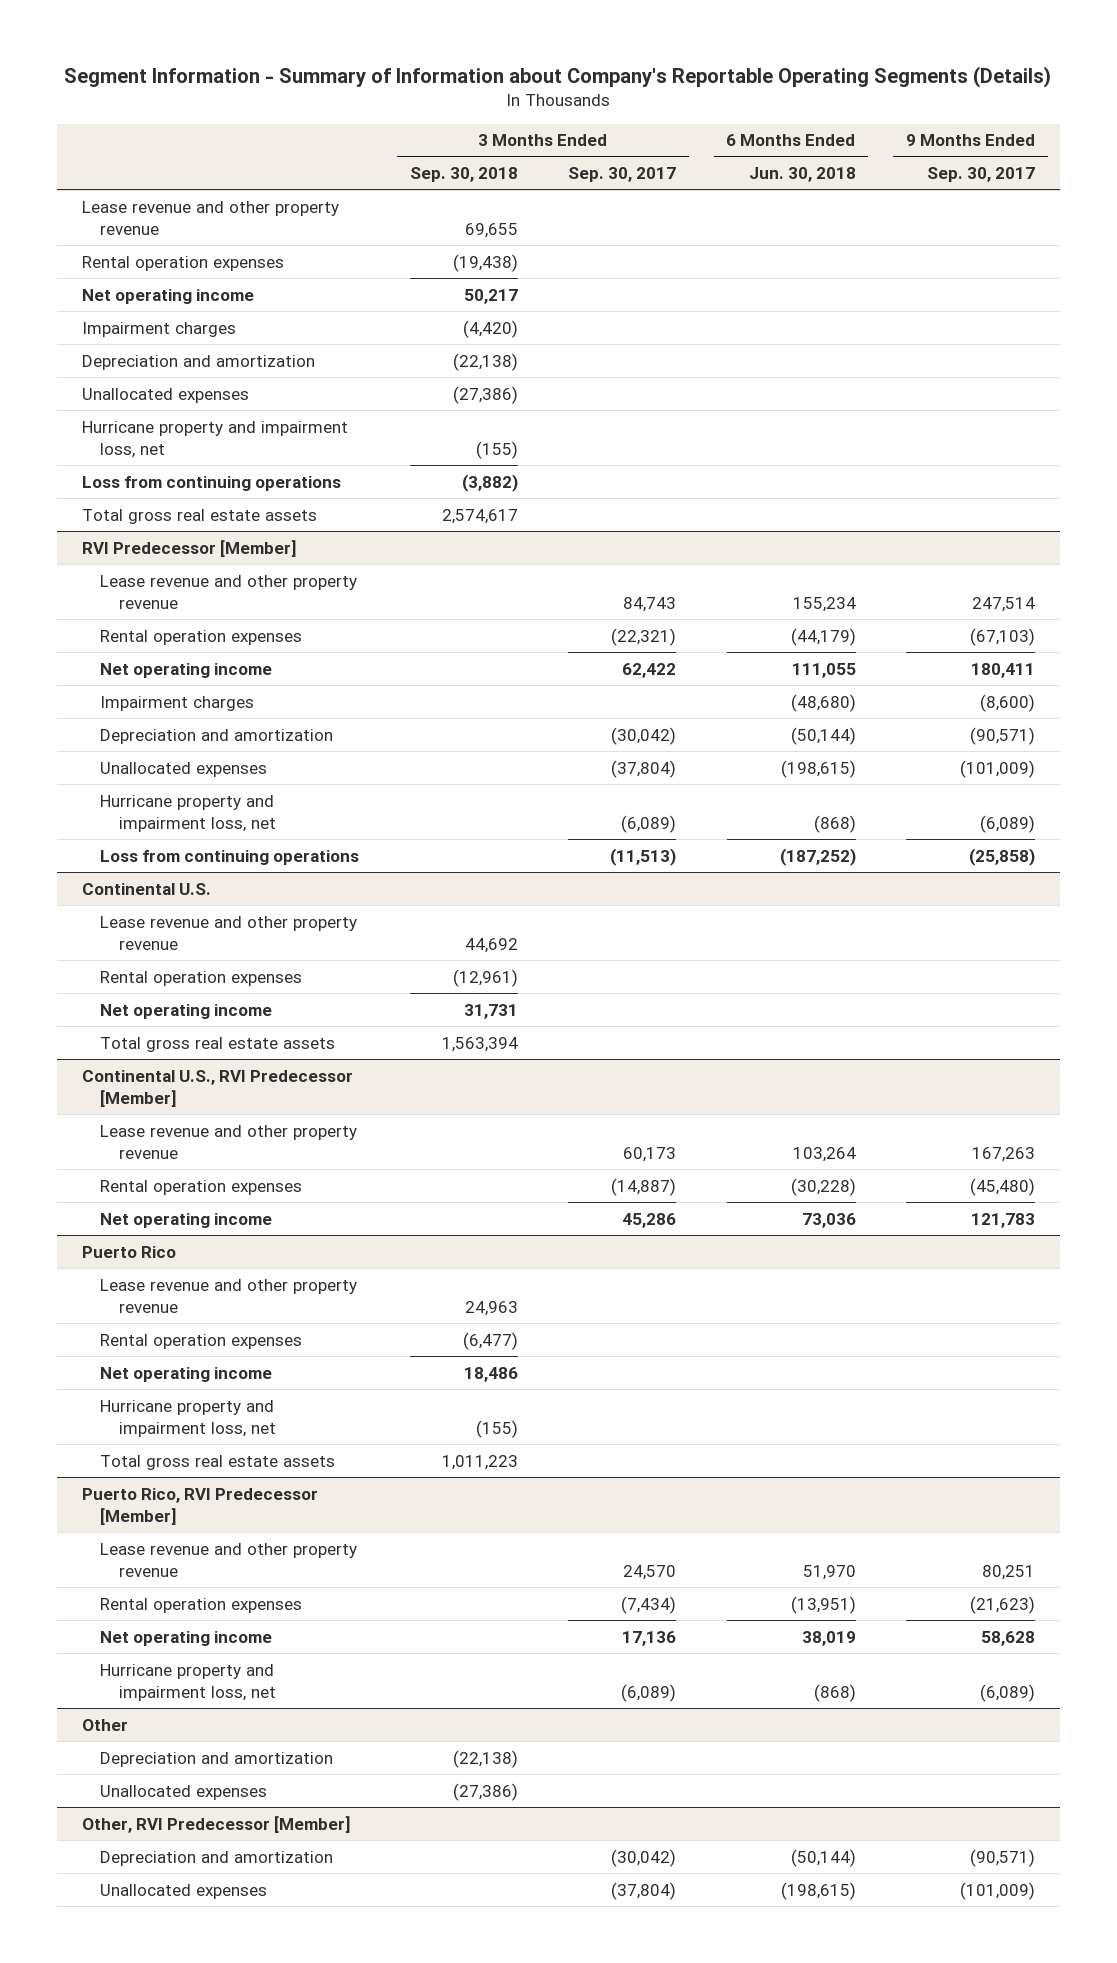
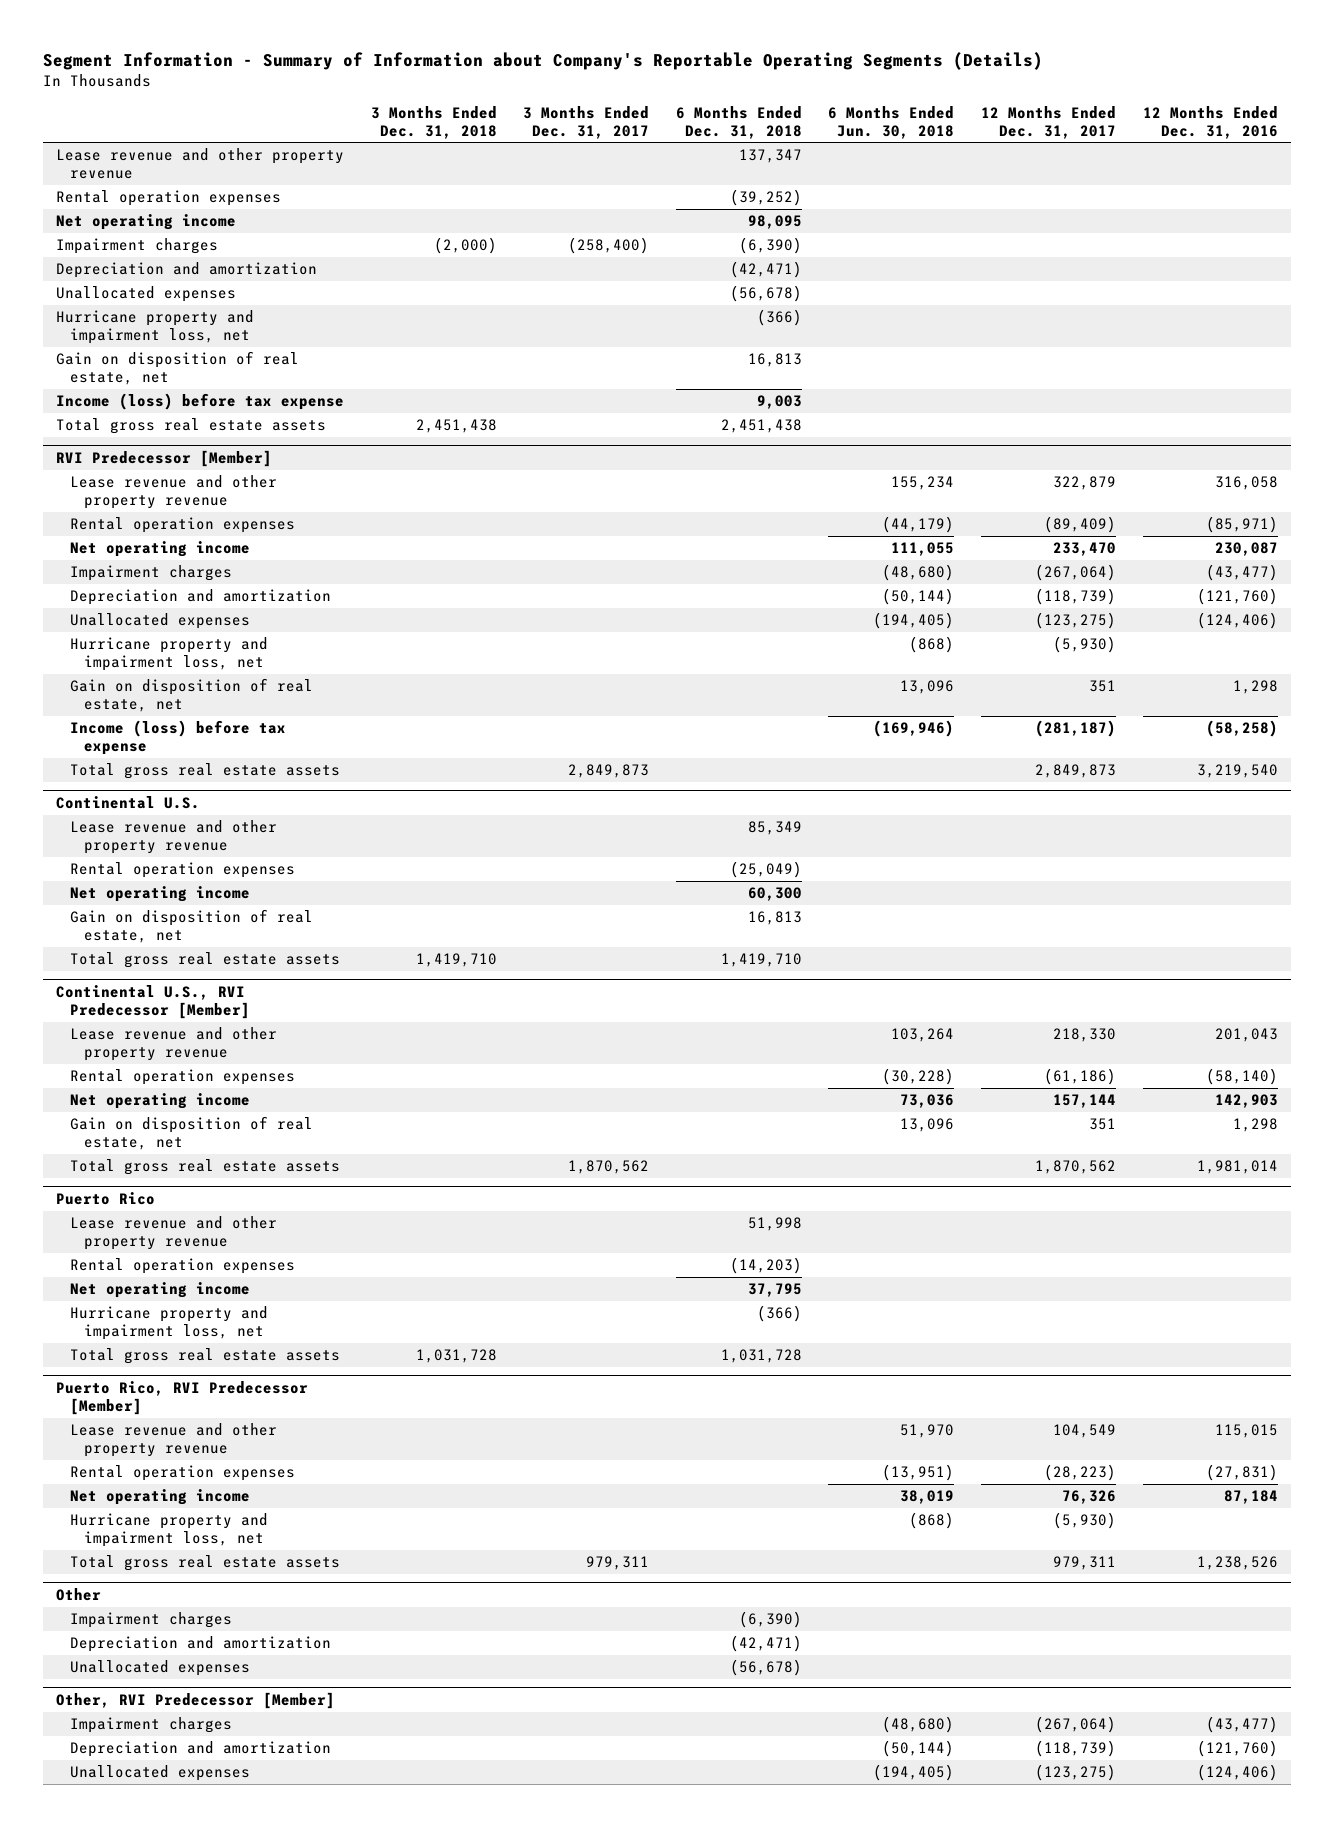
- | 3 Months Ended Sep. 30, 2018 | 3 Months Ended Sep. 30, 2017 | 6 Months Ended Jun. 30, 2018 | 9 Months Ended Sep. 30, 2017
+ | 3 Months Ended Dec. 31, 2018 | 3 Months Ended Dec. 31, 2017 | 6 Months Ended Dec. 31, 2018 | 6 Months Ended Jun. 30, 2018 | 12 Months Ended Dec. 31, 2017 | 12 Months Ended Dec. 31, 2016
- Loss from continuing operations | (3,882) | | |
+ Gain on disposition of real estate, net | | | 16,813 | | |
+ Income (loss) before tax expense | | | 9,003 | | |
@ RVI Predecessor [Member]
- Unallocated expenses | | (37,804) | (198,615) | (101,009)
+ Unallocated expenses | | | | (194,405) | (123,275) | (124,406)
- Loss from continuing operations | | (11,513) | (187,252) | (25,858)
+ Gain on disposition of real estate, net | | | | 13,096 | 351 | 1,298
+ Income (loss) before tax expense | | | | (169,946) | (281,187) | (58,258)
+ Total gross real estate assets | | 2,849,873 | | | 2,849,873 | 3,219,540
@ Continental U.S.
+ Gain on disposition of real estate, net | | | 16,813 | | |
@ Continental U.S., RVI Predecessor [Member]
+ Gain on disposition of real estate, net | | | | 13,096 | 351 | 1,298
+ Total gross real estate assets | | 1,870,562 | | | 1,870,562 | 1,981,014
@ Puerto Rico, RVI Predecessor [Member]
+ Total gross real estate assets | | 979,311 | | | 979,311 | 1,238,526
@ Other
+ Impairment charges | | | (6,390) | | |
@ Other, RVI Predecessor [Member]
+ Impairment charges | | | | (48,680) | (267,064) | (43,477)
- Unallocated expenses | | (37,804) | (198,615) | (101,009)
+ Unallocated expenses | | | | (194,405) | (123,275) | (124,406)

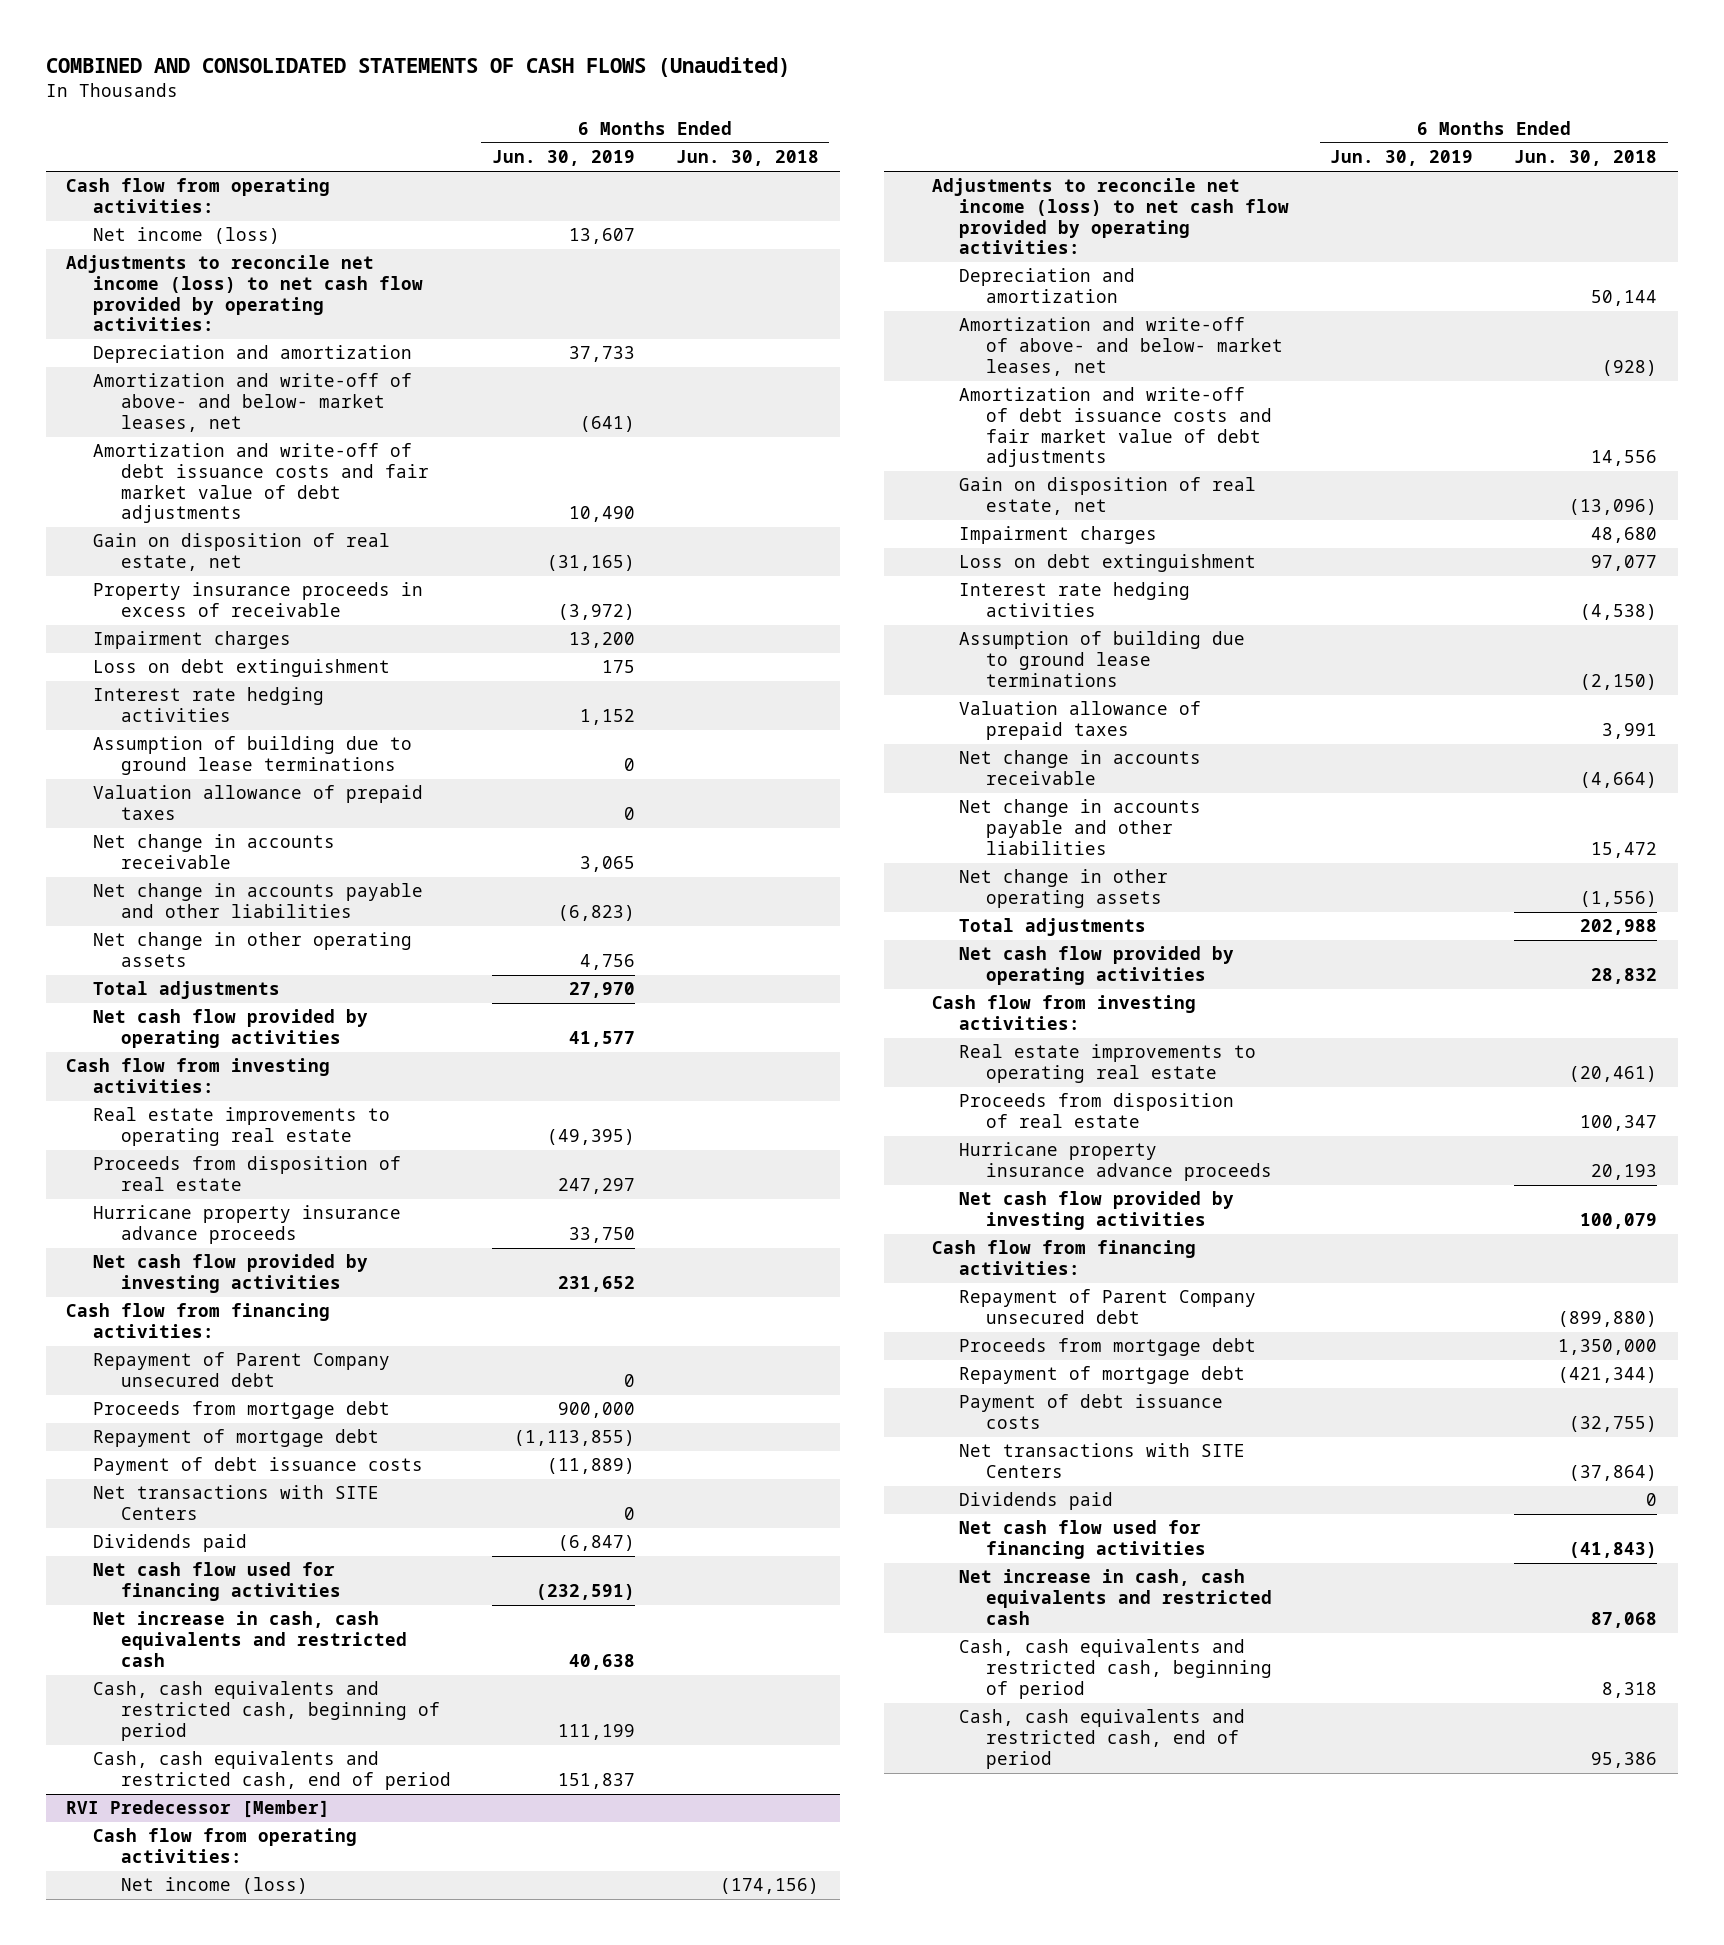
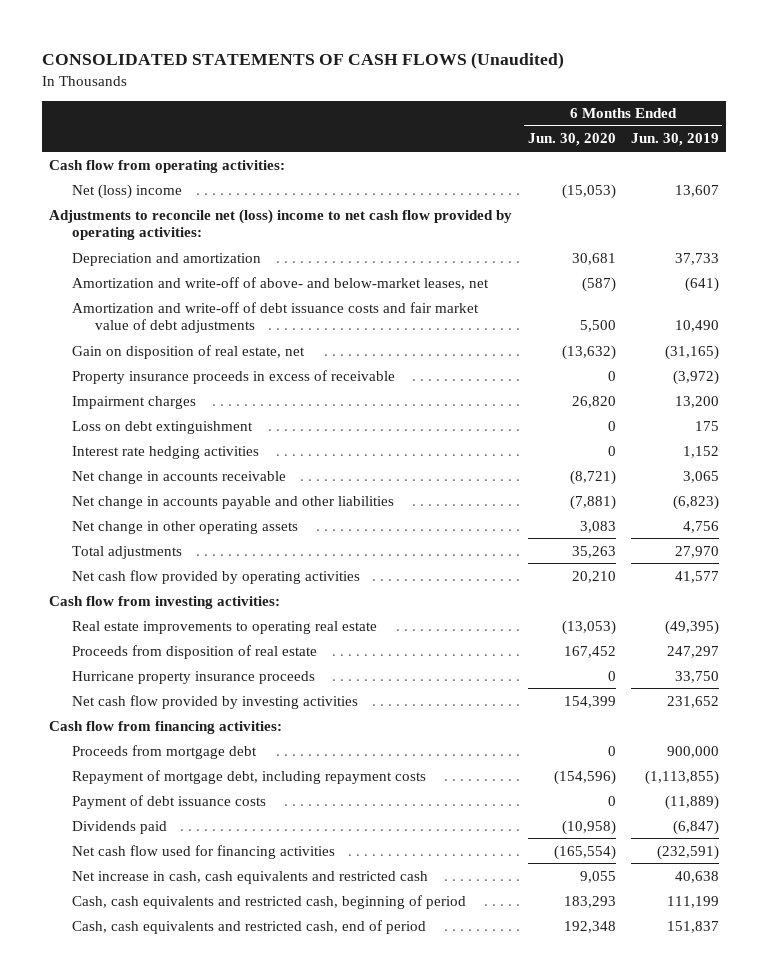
- COMBINED AND CONSOLIDATED STATEMENTS OF CASH FLOWS (Unaudited)
+ CONSOLIDATED STATEMENTS OF CASH FLOWS (Unaudited)
- | 6 Months Ended Jun. 30, 2019 | 6 Months Ended Jun. 30, 2018
+ | 6 Months Ended Jun. 30, 2020 | 6 Months Ended Jun. 30, 2019
- Net income (loss) | 13,607 |
- Adjustments to reconcile net income (loss) to net cash flow provided by operating activities:
+ Net (loss) income | (15,053) | 13,607
+ Adjustments to reconcile net (loss) income to net cash flow provided by operating activities:
- Amortization and write-off of above- and below- market leases, net | (641) |
+ Amortization and write-off of above- and below-market leases, net | (587) | (641)
- Assumption of building due to ground lease terminations | 0 |
- Valuation allowance of prepaid taxes | 0 |
- Hurricane property insurance advance proceeds | 33,750 |
+ Hurricane property insurance proceeds | 0 | 33,750
- Repayment of Parent Company unsecured debt | 0 |
- Repayment of mortgage debt | (1,113,855) |
+ Repayment of mortgage debt, including repayment costs | (154,596) | (1,113,855)
- Net transactions with SITE Centers | 0 |
- RVI Predecessor [Member]
- Cash flow from operating activities:
- Net income (loss) | | (174,156)
- Adjustments to reconcile net income (loss) to net cash flow provided by operating activities:
- Depreciation and amortization | | 50,144
- Amortization and write-off of above- and below- market leases, net | | (928)
- Amortization and write-off of debt issuance costs and fair market value of debt adjustments | | 14,556
- Gain on disposition of real estate, net | | (13,096)
- Impairment charges | | 48,680
- Loss on debt extinguishment | | 97,077
- Interest rate hedging activities | | (4,538)
- Assumption of building due to ground lease terminations | | (2,150)
- Valuation allowance of prepaid taxes | | 3,991
- Net change in accounts receivable | | (4,664)
- Net change in accounts payable and other liabilities | | 15,472
- Net change in other operating assets | | (1,556)
- Total adjustments | | 202,988
- Net cash flow provided by operating activities | | 28,832
- Cash flow from investing activities:
- Real estate improvements to operating real estate | | (20,461)
- Proceeds from disposition of real estate | | 100,347
- Hurricane property insurance advance proceeds | | 20,193
- Net cash flow provided by investing activities | | 100,079
- Cash flow from financing activities:
- Repayment of Parent Company unsecured debt | | (899,880)
- Proceeds from mortgage debt | | 1,350,000
- Repayment of mortgage debt | | (421,344)
- Payment of debt issuance costs | | (32,755)
- Net transactions with SITE Centers | | (37,864)
- Dividends paid | | 0
- Net cash flow used for financing activities | | (41,843)
- Net increase in cash, cash equivalents and restricted cash | | 87,068
- Cash, cash equivalents and restricted cash, beginning of period | | 8,318
- Cash, cash equivalents and restricted cash, end of period | | 95,386

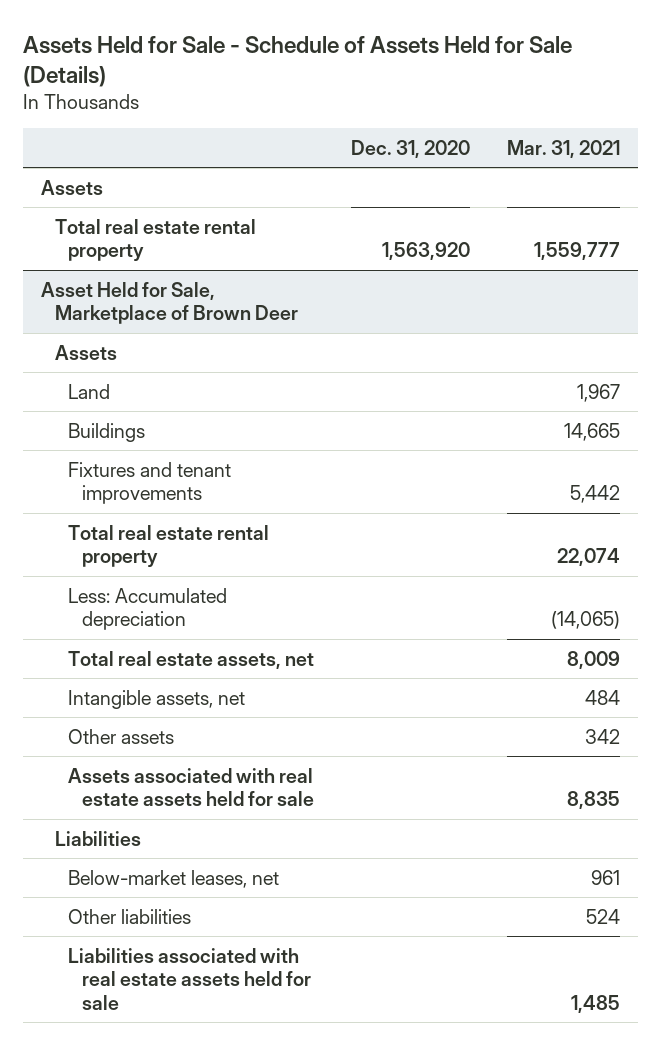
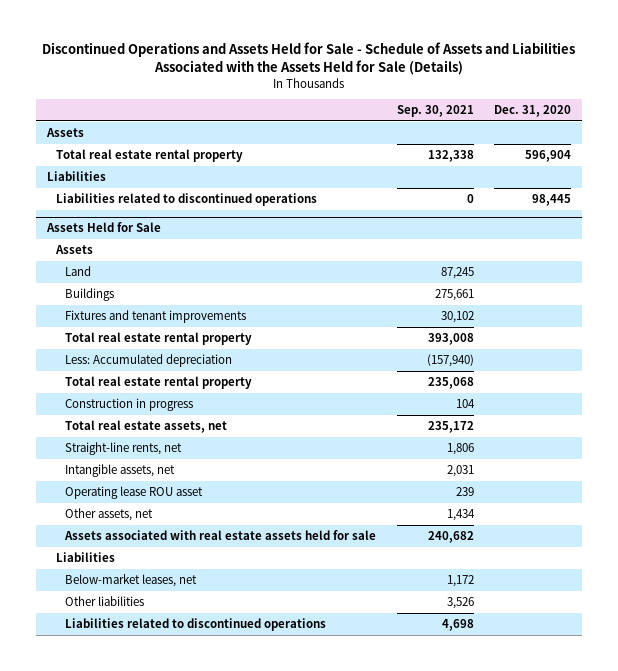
- Assets Held for Sale - Schedule of Assets Held for Sale (Details)
+ Discontinued Operations and Assets Held for Sale - Schedule of Assets and Liabilities Associated with the Assets Held for Sale (Details)
- | Dec. 31, 2020 | Mar. 31, 2021
+ | Sep. 30, 2021 | Dec. 31, 2020
- Total real estate rental property | 1,563,920 | 1,559,777
- Asset Held for Sale, Marketplace of Brown Deer
+ Total real estate rental property | 132,338 | 596,904
+ Liabilities
+ Liabilities related to discontinued operations | 0 | 98,445
+ Assets Held for Sale
+ Total real estate rental property | 235,068 |
+ Construction in progress | 104 |
+ Straight-line rents, net | 1,806 |
- Other assets | | 342
+ Operating lease ROU asset | 239 |
+ Other assets, net | 1,434 |
- Liabilities associated with real estate assets held for sale | | 1,485
+ Liabilities related to discontinued operations | 4,698 |

